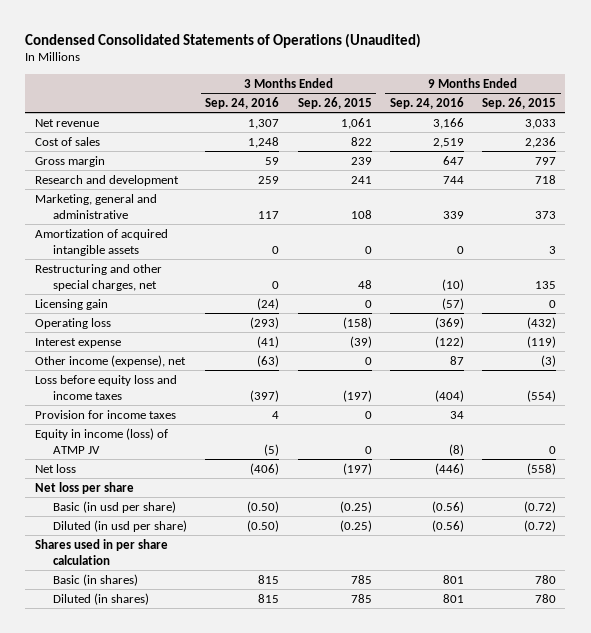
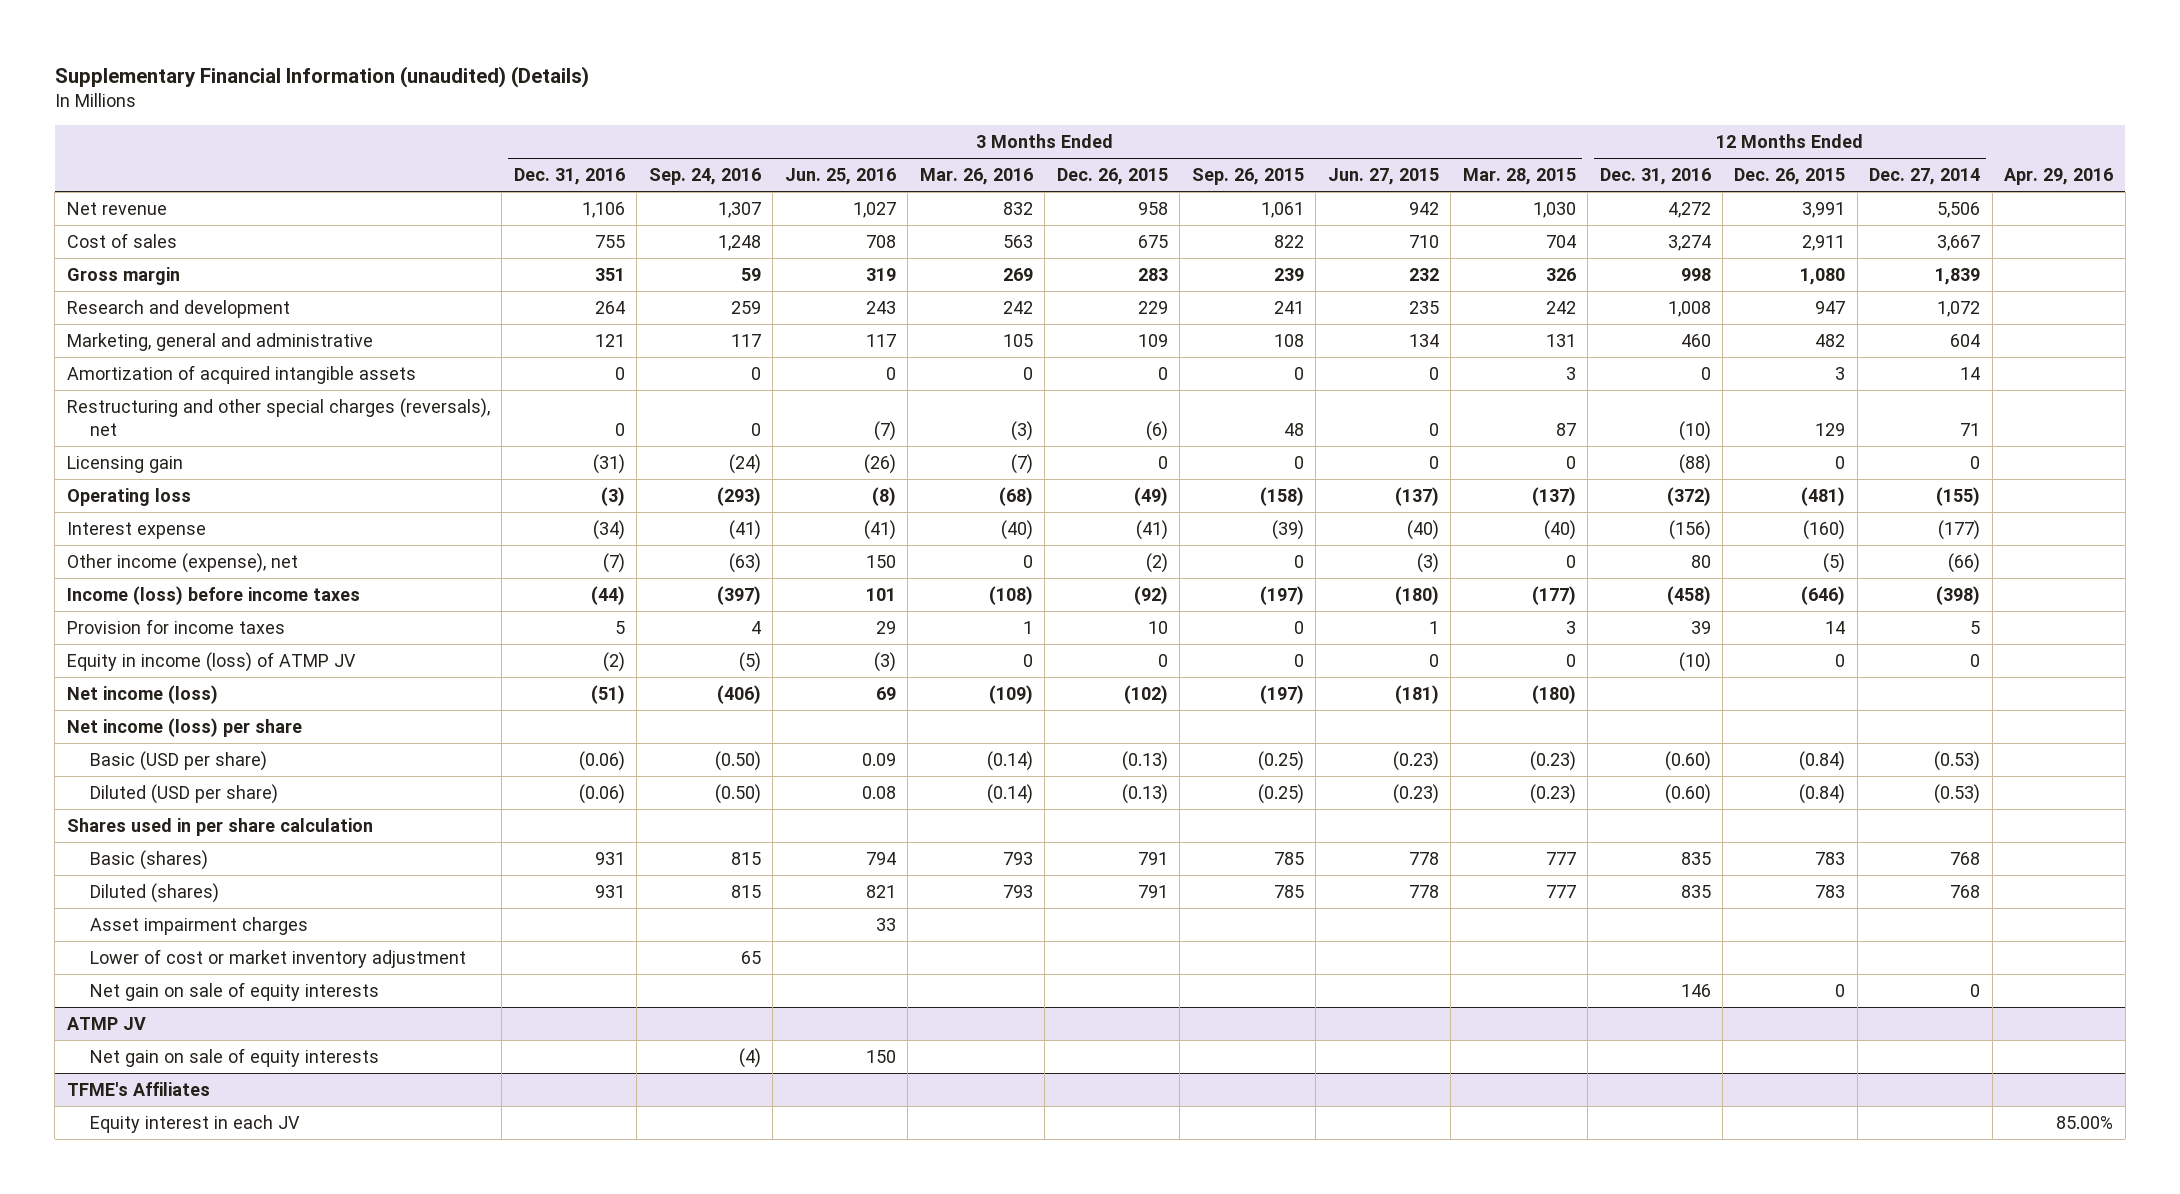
- Condensed Consolidated Statements of Operations (Unaudited)
+ Supplementary Financial Information (unaudited) (Details)
- | 3 Months Ended Sep. 24, 2016 | 3 Months Ended Sep. 26, 2015 | 9 Months Ended Sep. 24, 2016 | 9 Months Ended Sep. 26, 2015
+ | 3 Months Ended Dec. 31, 2016 | 3 Months Ended Sep. 24, 2016 | 3 Months Ended Jun. 25, 2016 | 3 Months Ended Mar. 26, 2016 | 3 Months Ended Dec. 26, 2015 | 3 Months Ended Sep. 26, 2015 | 3 Months Ended Jun. 27, 2015 | 3 Months Ended Mar. 28, 2015 | 12 Months Ended Dec. 31, 2016 | 12 Months Ended Dec. 26, 2015 | 12 Months Ended Dec. 27, 2014 | Apr. 29, 2016
- Restructuring and other special charges, net | 0 | 48 | (10) | 135
+ Restructuring and other special charges (reversals), net | 0 | 0 | (7) | (3) | (6) | 48 | 0 | 87 | (10) | 129 | 71 |
- Loss before equity loss and income taxes | (397) | (197) | (404) | (554)
+ Income (loss) before income taxes | (44) | (397) | 101 | (108) | (92) | (197) | (180) | (177) | (458) | (646) | (398) |
- Net loss | (406) | (197) | (446) | (558)
- Net loss per share
- Basic (in usd per share) | (0.50) | (0.25) | (0.56) | (0.72)
- Diluted (in usd per share) | (0.50) | (0.25) | (0.56) | (0.72)
+ Net income (loss) | (51) | (406) | 69 | (109) | (102) | (197) | (181) | (180) | | | |
+ Net income (loss) per share
+ Basic (USD per share) | (0.06) | (0.50) | 0.09 | (0.14) | (0.13) | (0.25) | (0.23) | (0.23) | (0.60) | (0.84) | (0.53) |
+ Diluted (USD per share) | (0.06) | (0.50) | 0.08 | (0.14) | (0.13) | (0.25) | (0.23) | (0.23) | (0.60) | (0.84) | (0.53) |
- Basic (in shares) | 815 | 785 | 801 | 780
- Diluted (in shares) | 815 | 785 | 801 | 780
+ Basic (shares) | 931 | 815 | 794 | 793 | 791 | 785 | 778 | 777 | 835 | 783 | 768 |
+ Diluted (shares) | 931 | 815 | 821 | 793 | 791 | 785 | 778 | 777 | 835 | 783 | 768 |
+ Asset impairment charges | | | 33 | | | | | | | | |
+ Lower of cost or market inventory adjustment | | 65 | | | | | | | | | |
+ Net gain on sale of equity interests | | | | | | | | | 146 | 0 | 0 |
+ ATMP JV
+ Net gain on sale of equity interests | | (4) | 150 | | | | | | | | |
+ TFME's Affiliates
+ Equity interest in each JV | | | | | | | | | | | | 85.00%

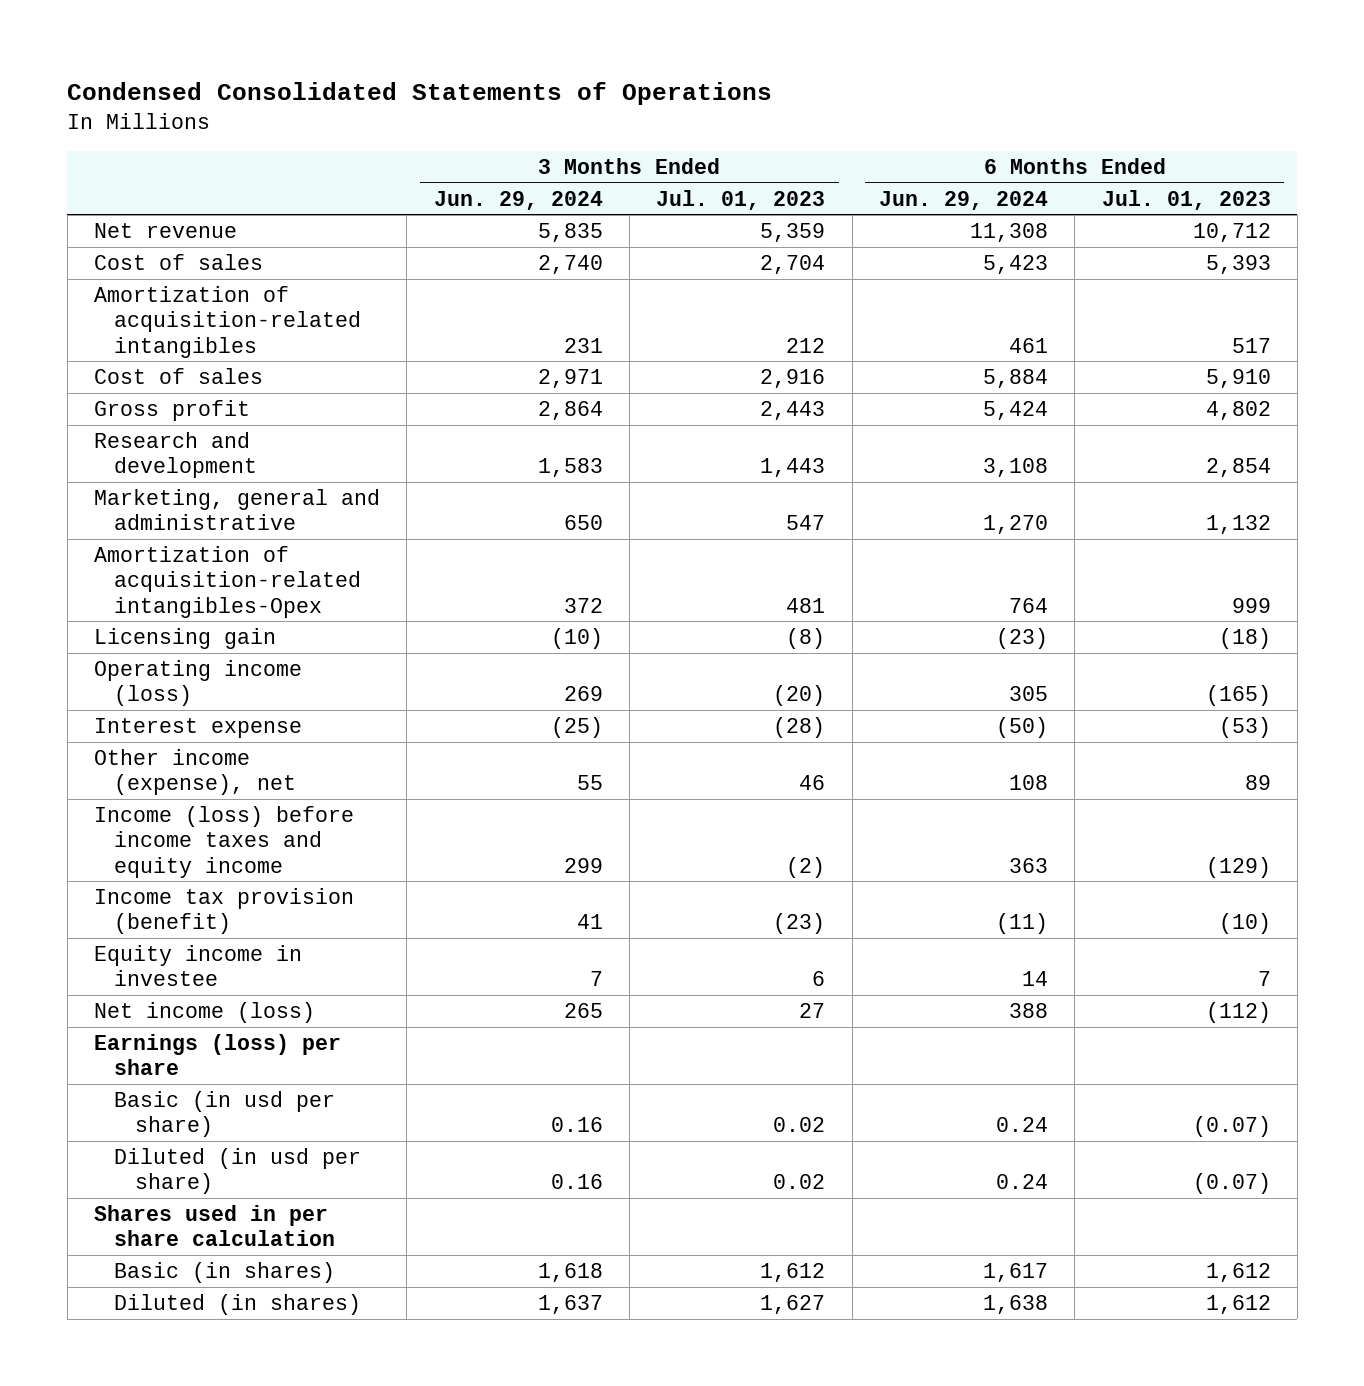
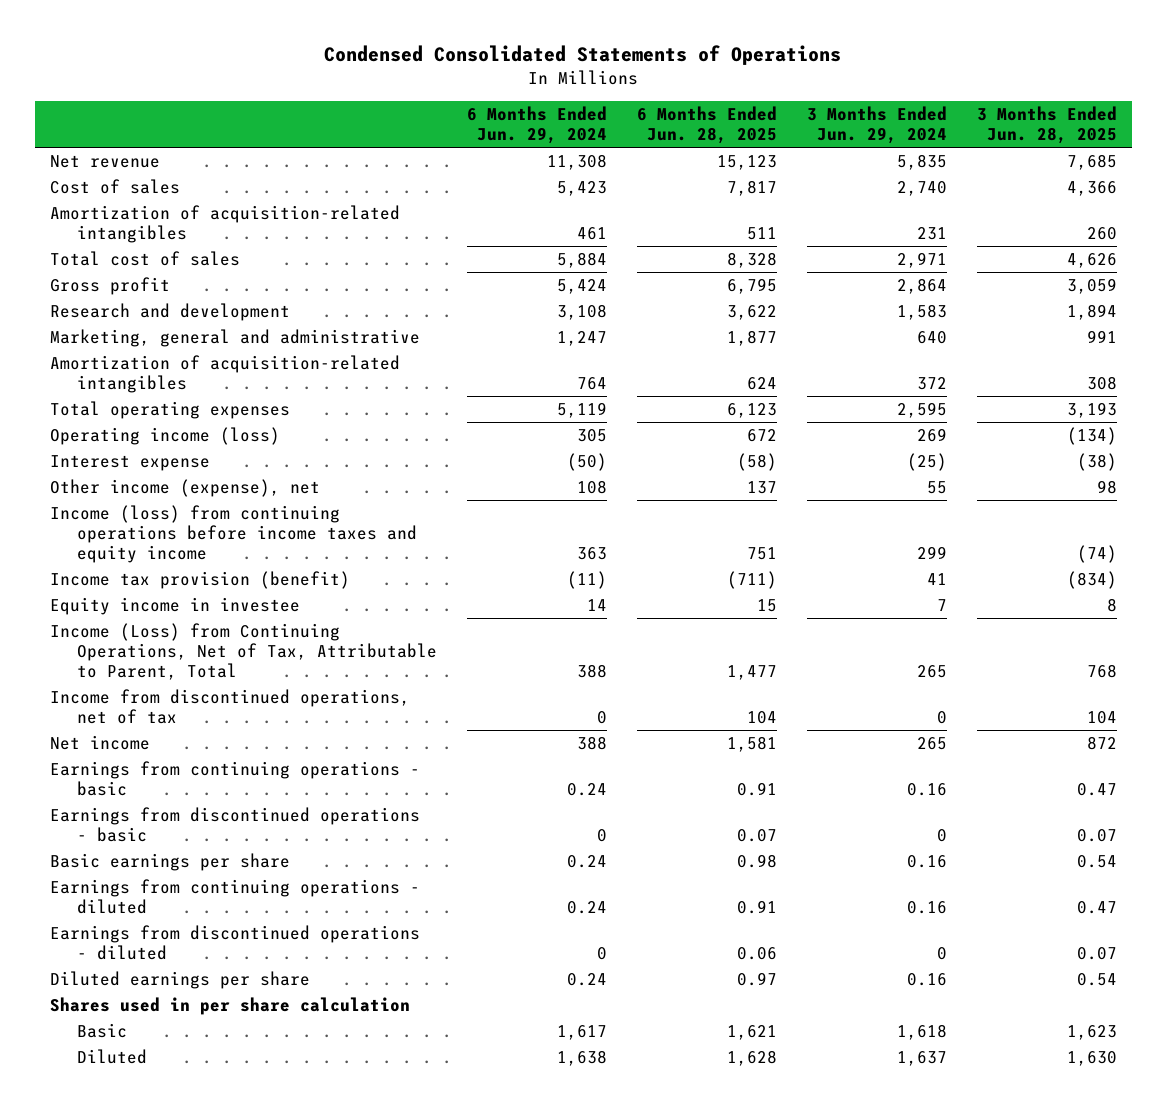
- | 3 Months Ended Jun. 29, 2024 | 3 Months Ended Jul. 01, 2023 | 6 Months Ended Jun. 29, 2024 | 6 Months Ended Jul. 01, 2023
+ | 6 Months Ended Jun. 29, 2024 | 6 Months Ended Jun. 28, 2025 | 3 Months Ended Jun. 29, 2024 | 3 Months Ended Jun. 28, 2025
- Cost of sales | 2,971 | 2,916 | 5,884 | 5,910
+ Total cost of sales | 5,884 | 8,328 | 2,971 | 4,626
- Marketing, general and administrative | 650 | 547 | 1,270 | 1,132
- Amortization of acquisition-related intangibles-Opex | 372 | 481 | 764 | 999
- Licensing gain | (10) | (8) | (23) | (18)
+ Marketing, general and administrative | 1,247 | 1,877 | 640 | 991
+ Amortization of acquisition-related intangibles | 764 | 624 | 372 | 308
+ Total operating expenses | 5,119 | 6,123 | 2,595 | 3,193
- Income (loss) before income taxes and equity income | 299 | (2) | 363 | (129)
+ Income (loss) from continuing operations before income taxes and equity income | 363 | 751 | 299 | (74)
- Net income (loss) | 265 | 27 | 388 | (112)
- Earnings (loss) per share
- Basic (in usd per share) | 0.16 | 0.02 | 0.24 | (0.07)
- Diluted (in usd per share) | 0.16 | 0.02 | 0.24 | (0.07)
+ Income (Loss) from Continuing Operations, Net of Tax, Attributable to Parent, Total | 388 | 1,477 | 265 | 768
+ Income from discontinued operations, net of tax | 0 | 104 | 0 | 104
+ Net income | 388 | 1,581 | 265 | 872
+ Earnings from continuing operations - basic | 0.24 | 0.91 | 0.16 | 0.47
+ Earnings from discontinued operations - basic | 0 | 0.07 | 0 | 0.07
+ Basic earnings per share | 0.24 | 0.98 | 0.16 | 0.54
+ Earnings from continuing operations - diluted | 0.24 | 0.91 | 0.16 | 0.47
+ Earnings from discontinued operations - diluted | 0 | 0.06 | 0 | 0.07
+ Diluted earnings per share | 0.24 | 0.97 | 0.16 | 0.54
- Basic (in shares) | 1,618 | 1,612 | 1,617 | 1,612
- Diluted (in shares) | 1,637 | 1,627 | 1,638 | 1,612
+ Basic | 1,617 | 1,621 | 1,618 | 1,623
+ Diluted | 1,638 | 1,628 | 1,637 | 1,630

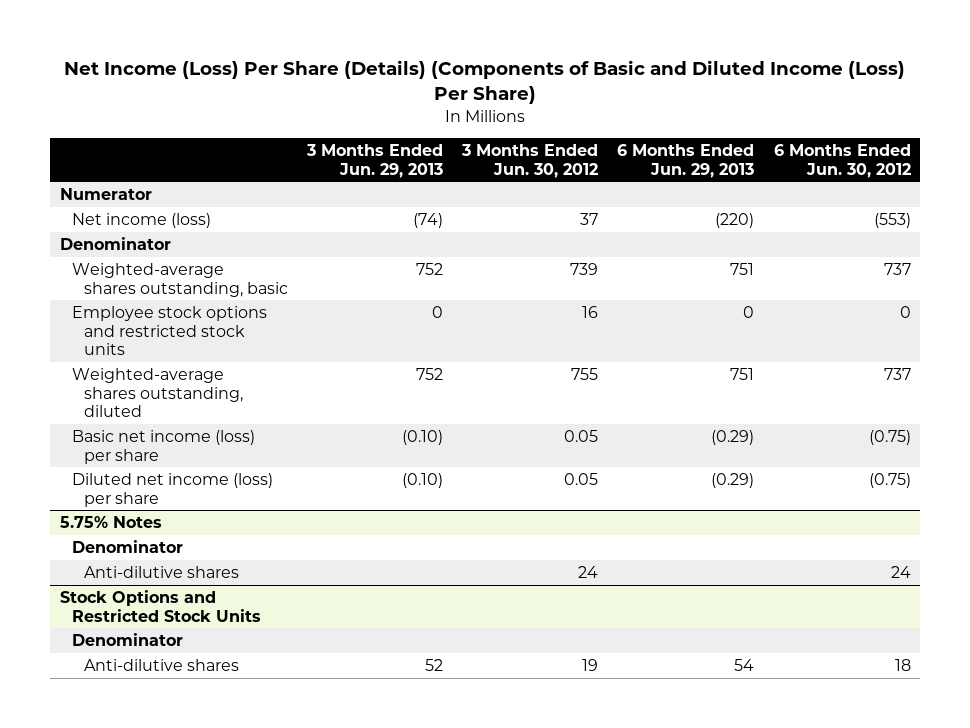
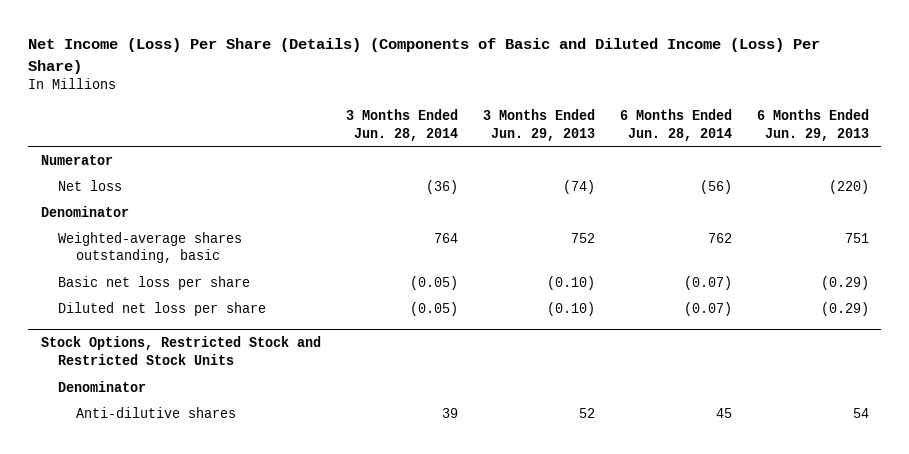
- | 3 Months Ended Jun. 29, 2013 | 3 Months Ended Jun. 30, 2012 | 6 Months Ended Jun. 29, 2013 | 6 Months Ended Jun. 30, 2012
+ | 3 Months Ended Jun. 28, 2014 | 3 Months Ended Jun. 29, 2013 | 6 Months Ended Jun. 28, 2014 | 6 Months Ended Jun. 29, 2013
- Net income (loss) | (74) | 37 | (220) | (553)
+ Net loss | (36) | (74) | (56) | (220)
- Employee stock options and restricted stock units | 0 | 16 | 0 | 0
- Weighted-average shares outstanding, diluted | 752 | 755 | 751 | 737
- Basic net income (loss) per share | (0.10) | 0.05 | (0.29) | (0.75)
- Diluted net income (loss) per share | (0.10) | 0.05 | (0.29) | (0.75)
- 5.75% Notes
- Denominator
- Anti-dilutive shares | | 24 | | 24
- Stock Options and Restricted Stock Units
+ Basic net loss per share | (0.05) | (0.10) | (0.07) | (0.29)
+ Diluted net loss per share | (0.05) | (0.10) | (0.07) | (0.29)
+ Stock Options, Restricted Stock and Restricted Stock Units

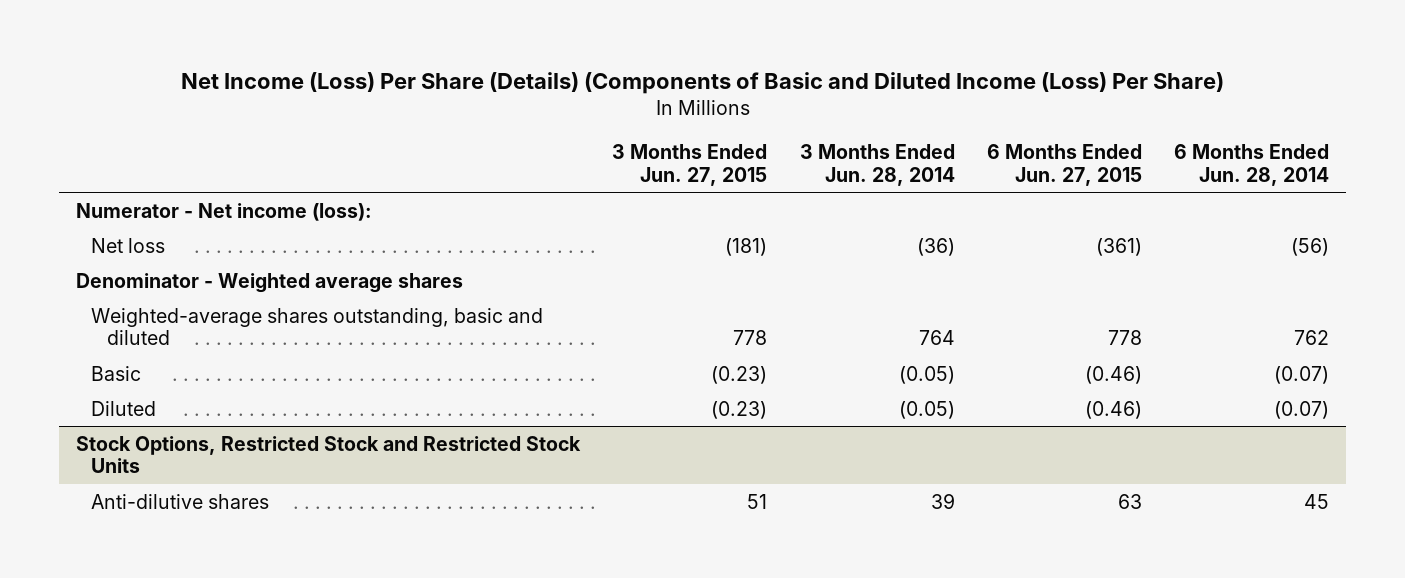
- | 3 Months Ended Jun. 28, 2014 | 3 Months Ended Jun. 29, 2013 | 6 Months Ended Jun. 28, 2014 | 6 Months Ended Jun. 29, 2013
+ | 3 Months Ended Jun. 27, 2015 | 3 Months Ended Jun. 28, 2014 | 6 Months Ended Jun. 27, 2015 | 6 Months Ended Jun. 28, 2014
- Numerator
+ Numerator - Net income (loss):
- Denominator
- Weighted-average shares outstanding, basic | 764 | 752 | 762 | 751
- Basic net loss per share | (0.05) | (0.10) | (0.07) | (0.29)
- Diluted net loss per share | (0.05) | (0.10) | (0.07) | (0.29)
+ Denominator - Weighted average shares
+ Weighted-average shares outstanding, basic and diluted | 778 | 764 | 778 | 762
+ Basic | (0.23) | (0.05) | (0.46) | (0.07)
+ Diluted | (0.23) | (0.05) | (0.46) | (0.07)
@ Stock Options, Restricted Stock and Restricted Stock Units
- Denominator

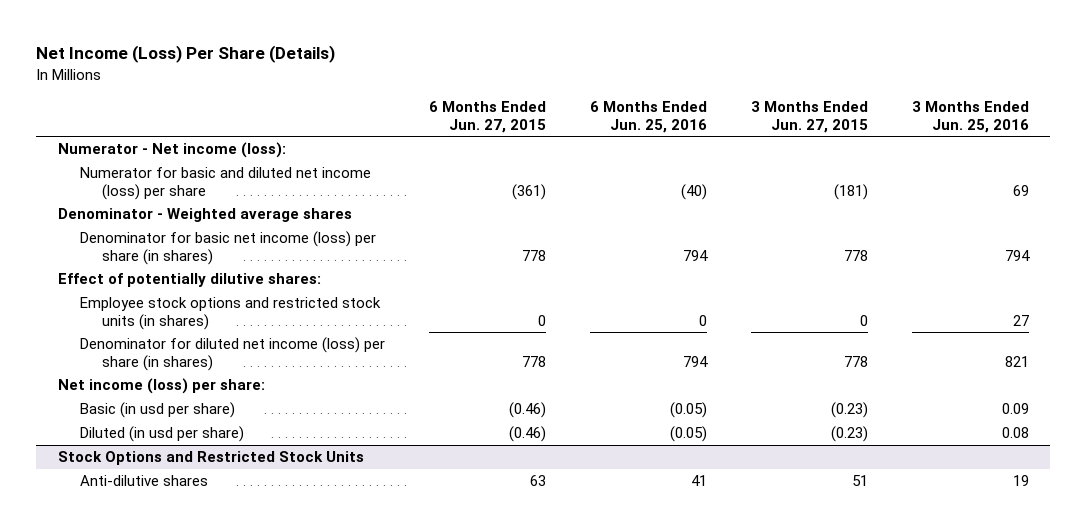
- Net Income (Loss) Per Share (Details) (Components of Basic and Diluted Income (Loss) Per Share)
+ Net Income (Loss) Per Share (Details)
- | 3 Months Ended Jun. 27, 2015 | 3 Months Ended Jun. 28, 2014 | 6 Months Ended Jun. 27, 2015 | 6 Months Ended Jun. 28, 2014
+ | 6 Months Ended Jun. 27, 2015 | 6 Months Ended Jun. 25, 2016 | 3 Months Ended Jun. 27, 2015 | 3 Months Ended Jun. 25, 2016
- Net loss | (181) | (36) | (361) | (56)
+ Numerator for basic and diluted net income (loss) per share | (361) | (40) | (181) | 69
- Weighted-average shares outstanding, basic and diluted | 778 | 764 | 778 | 762
- Basic | (0.23) | (0.05) | (0.46) | (0.07)
- Diluted | (0.23) | (0.05) | (0.46) | (0.07)
- Stock Options, Restricted Stock and Restricted Stock Units
+ Denominator for basic net income (loss) per share (in shares) | 778 | 794 | 778 | 794
+ Effect of potentially dilutive shares:
+ Employee stock options and restricted stock units (in shares) | 0 | 0 | 0 | 27
+ Denominator for diluted net income (loss) per share (in shares) | 778 | 794 | 778 | 821
+ Net income (loss) per share:
+ Basic (in usd per share) | (0.46) | (0.05) | (0.23) | 0.09
+ Diluted (in usd per share) | (0.46) | (0.05) | (0.23) | 0.08
+ Stock Options and Restricted Stock Units

